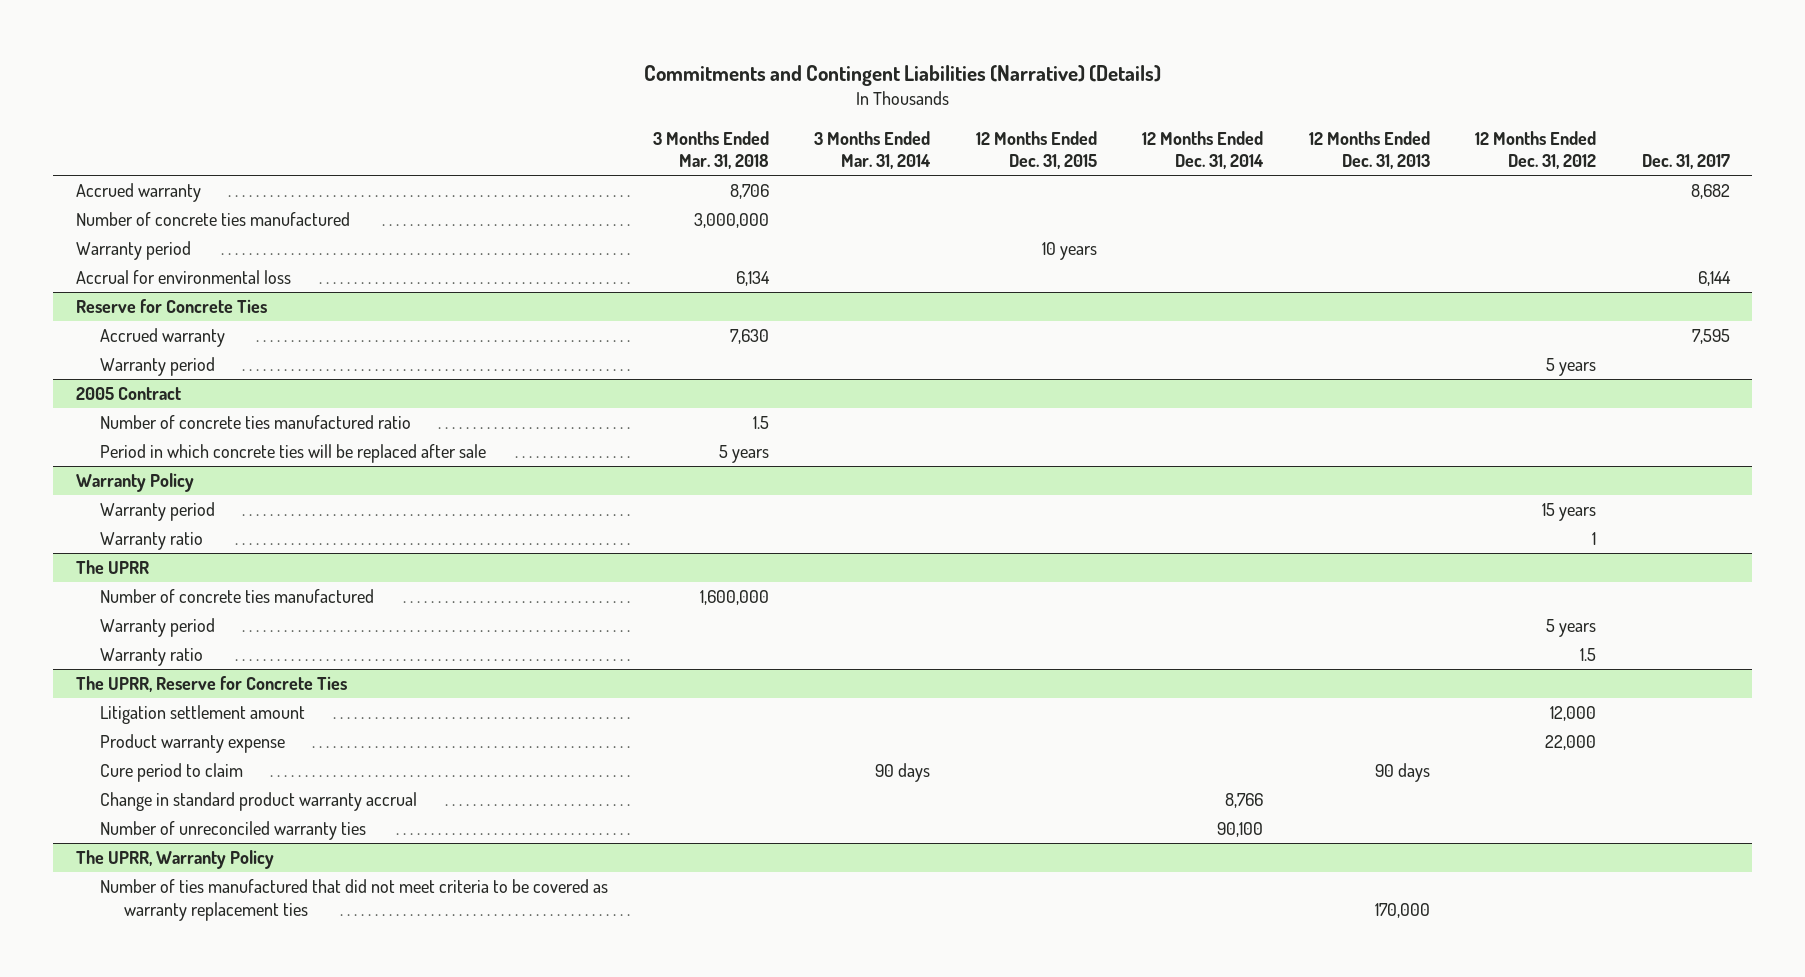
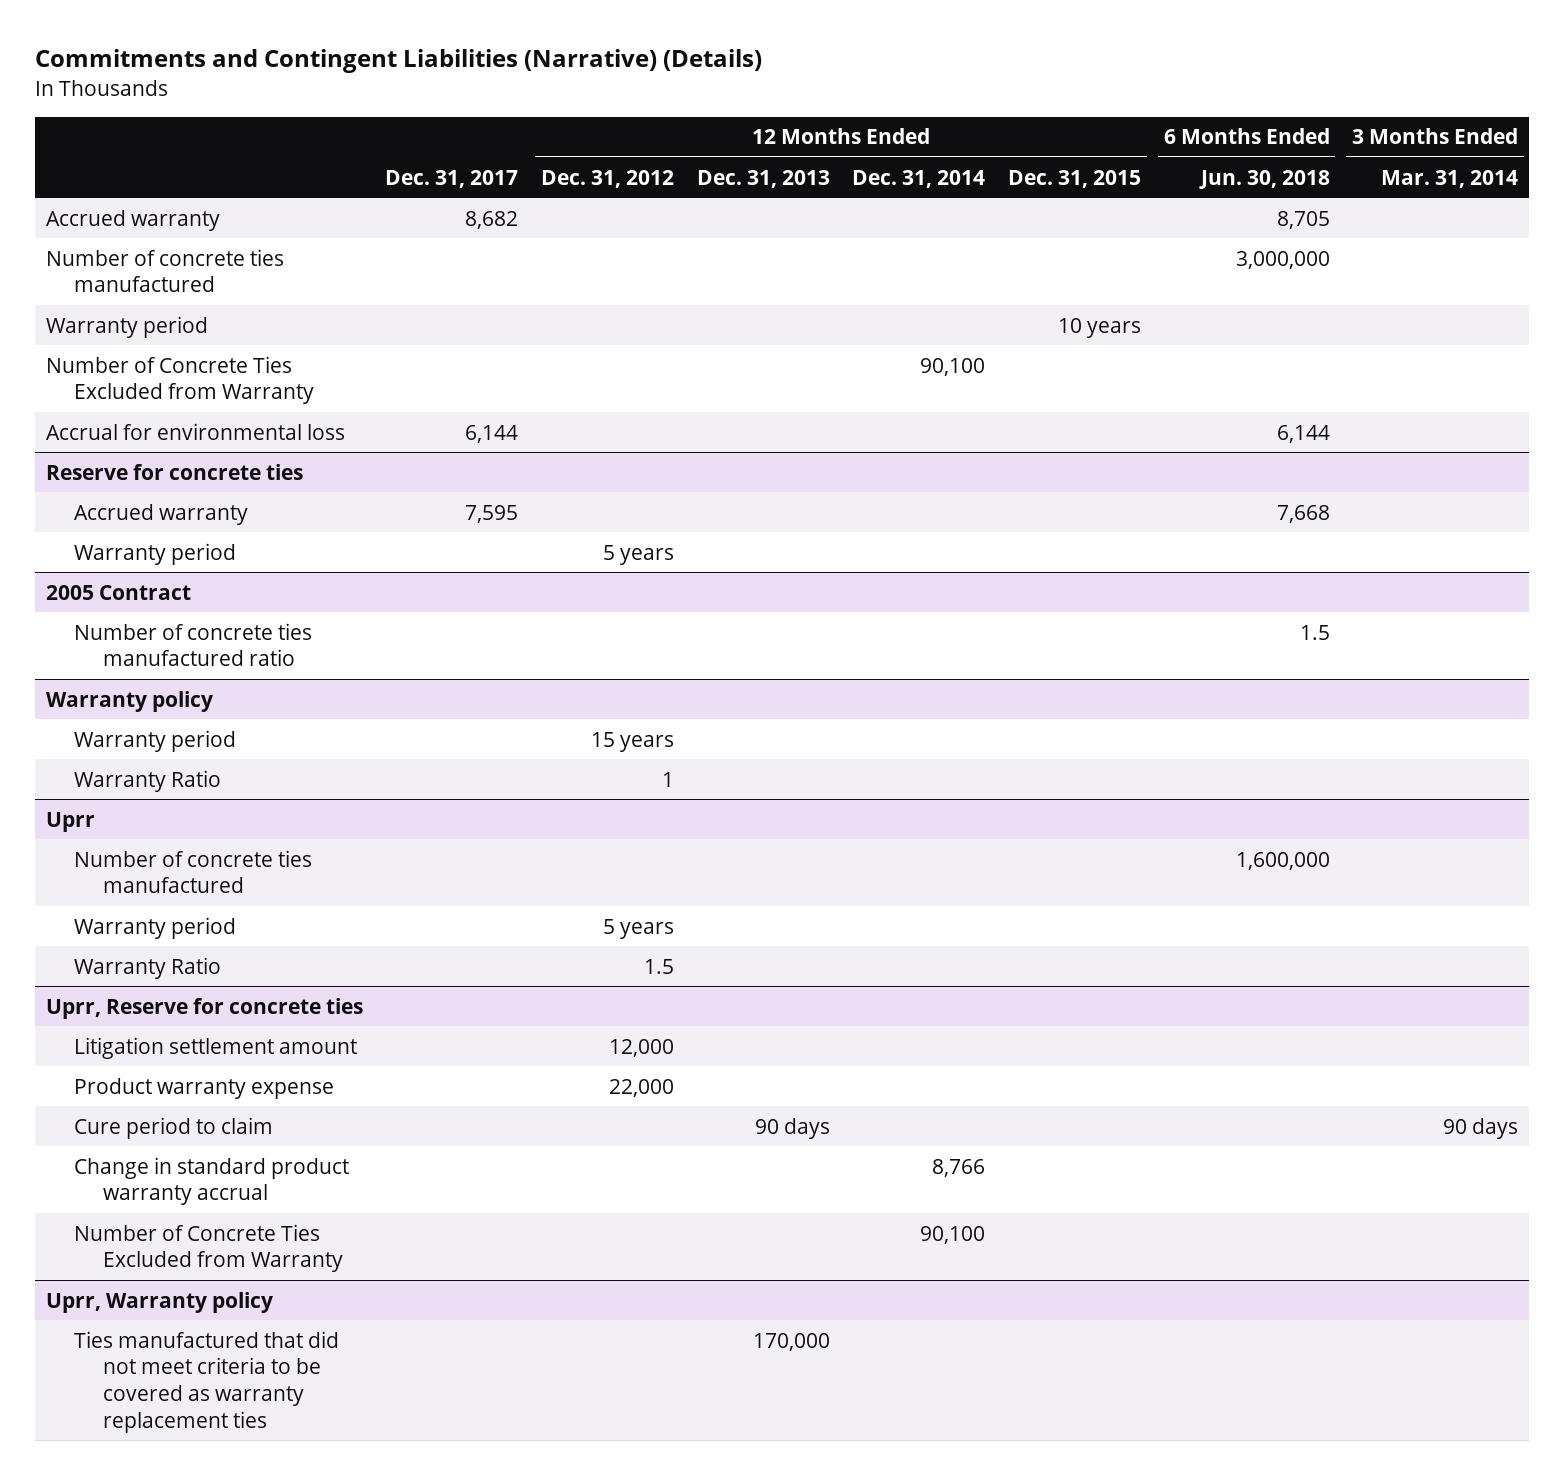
- | 3 Months Ended Mar. 31, 2018 | 3 Months Ended Mar. 31, 2014 | 12 Months Ended Dec. 31, 2015 | 12 Months Ended Dec. 31, 2014 | 12 Months Ended Dec. 31, 2013 | 12 Months Ended Dec. 31, 2012 | Dec. 31, 2017
+ | Dec. 31, 2017 | 12 Months Ended Dec. 31, 2012 | 12 Months Ended Dec. 31, 2013 | 12 Months Ended Dec. 31, 2014 | 12 Months Ended Dec. 31, 2015 | 6 Months Ended Jun. 30, 2018 | 3 Months Ended Mar. 31, 2014
+ Number of Concrete Ties Excluded from Warranty | | | | 90,100 | | |
- Reserve for Concrete Ties
+ Reserve for concrete ties
@ 2005 Contract
- Period in which concrete ties will be replaced after sale | 5 years | | | | | |
- Warranty Policy
+ Warranty policy
- Warranty ratio | | | | | | 1 |
- The UPRR
+ Warranty Ratio | | 1 | | | | |
+ Uprr
- Warranty ratio | | | | | | 1.5 |
- The UPRR, Reserve for Concrete Ties
+ Warranty Ratio | | 1.5 | | | | |
+ Uprr, Reserve for concrete ties
- Number of unreconciled warranty ties | | | | 90,100 | | |
- The UPRR, Warranty Policy
- Number of ties manufactured that did not meet criteria to be covered as warranty replacement ties | | | | | 170,000 | |
+ Number of Concrete Ties Excluded from Warranty | | | | 90,100 | | |
+ Uprr, Warranty policy
+ Ties manufactured that did not meet criteria to be covered as warranty replacement ties | | | 170,000 | | | |

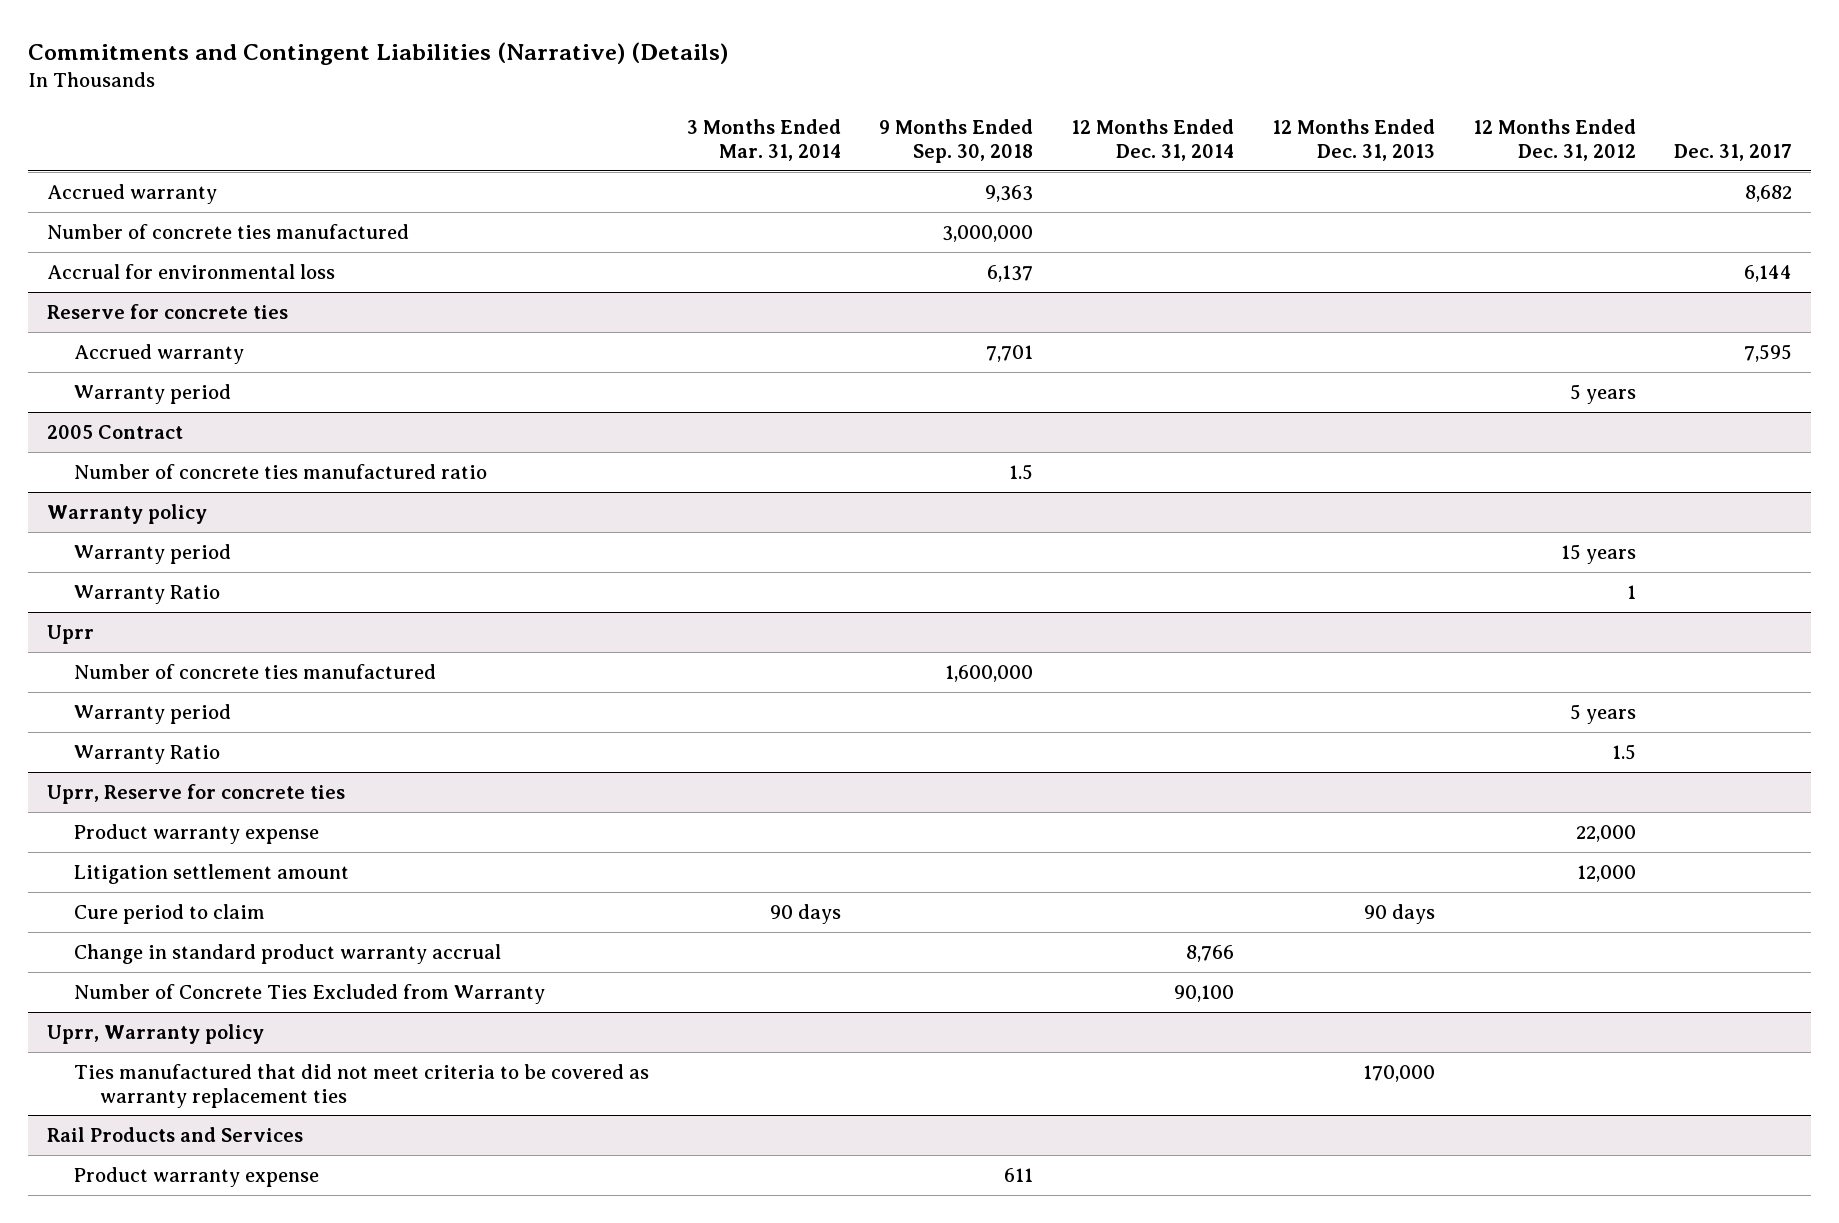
- | Dec. 31, 2017 | 12 Months Ended Dec. 31, 2012 | 12 Months Ended Dec. 31, 2013 | 12 Months Ended Dec. 31, 2014 | 12 Months Ended Dec. 31, 2015 | 6 Months Ended Jun. 30, 2018 | 3 Months Ended Mar. 31, 2014
+ | 3 Months Ended Mar. 31, 2014 | 9 Months Ended Sep. 30, 2018 | 12 Months Ended Dec. 31, 2014 | 12 Months Ended Dec. 31, 2013 | 12 Months Ended Dec. 31, 2012 | Dec. 31, 2017
- Warranty period | | | | | 10 years | |
- Number of Concrete Ties Excluded from Warranty | | | | 90,100 | | |
@ Uprr, Reserve for concrete ties
moved down: Litigation settlement amount | | | | | 12,000 |
+ Rail Products and Services
+ Product warranty expense | | 611 | | | |

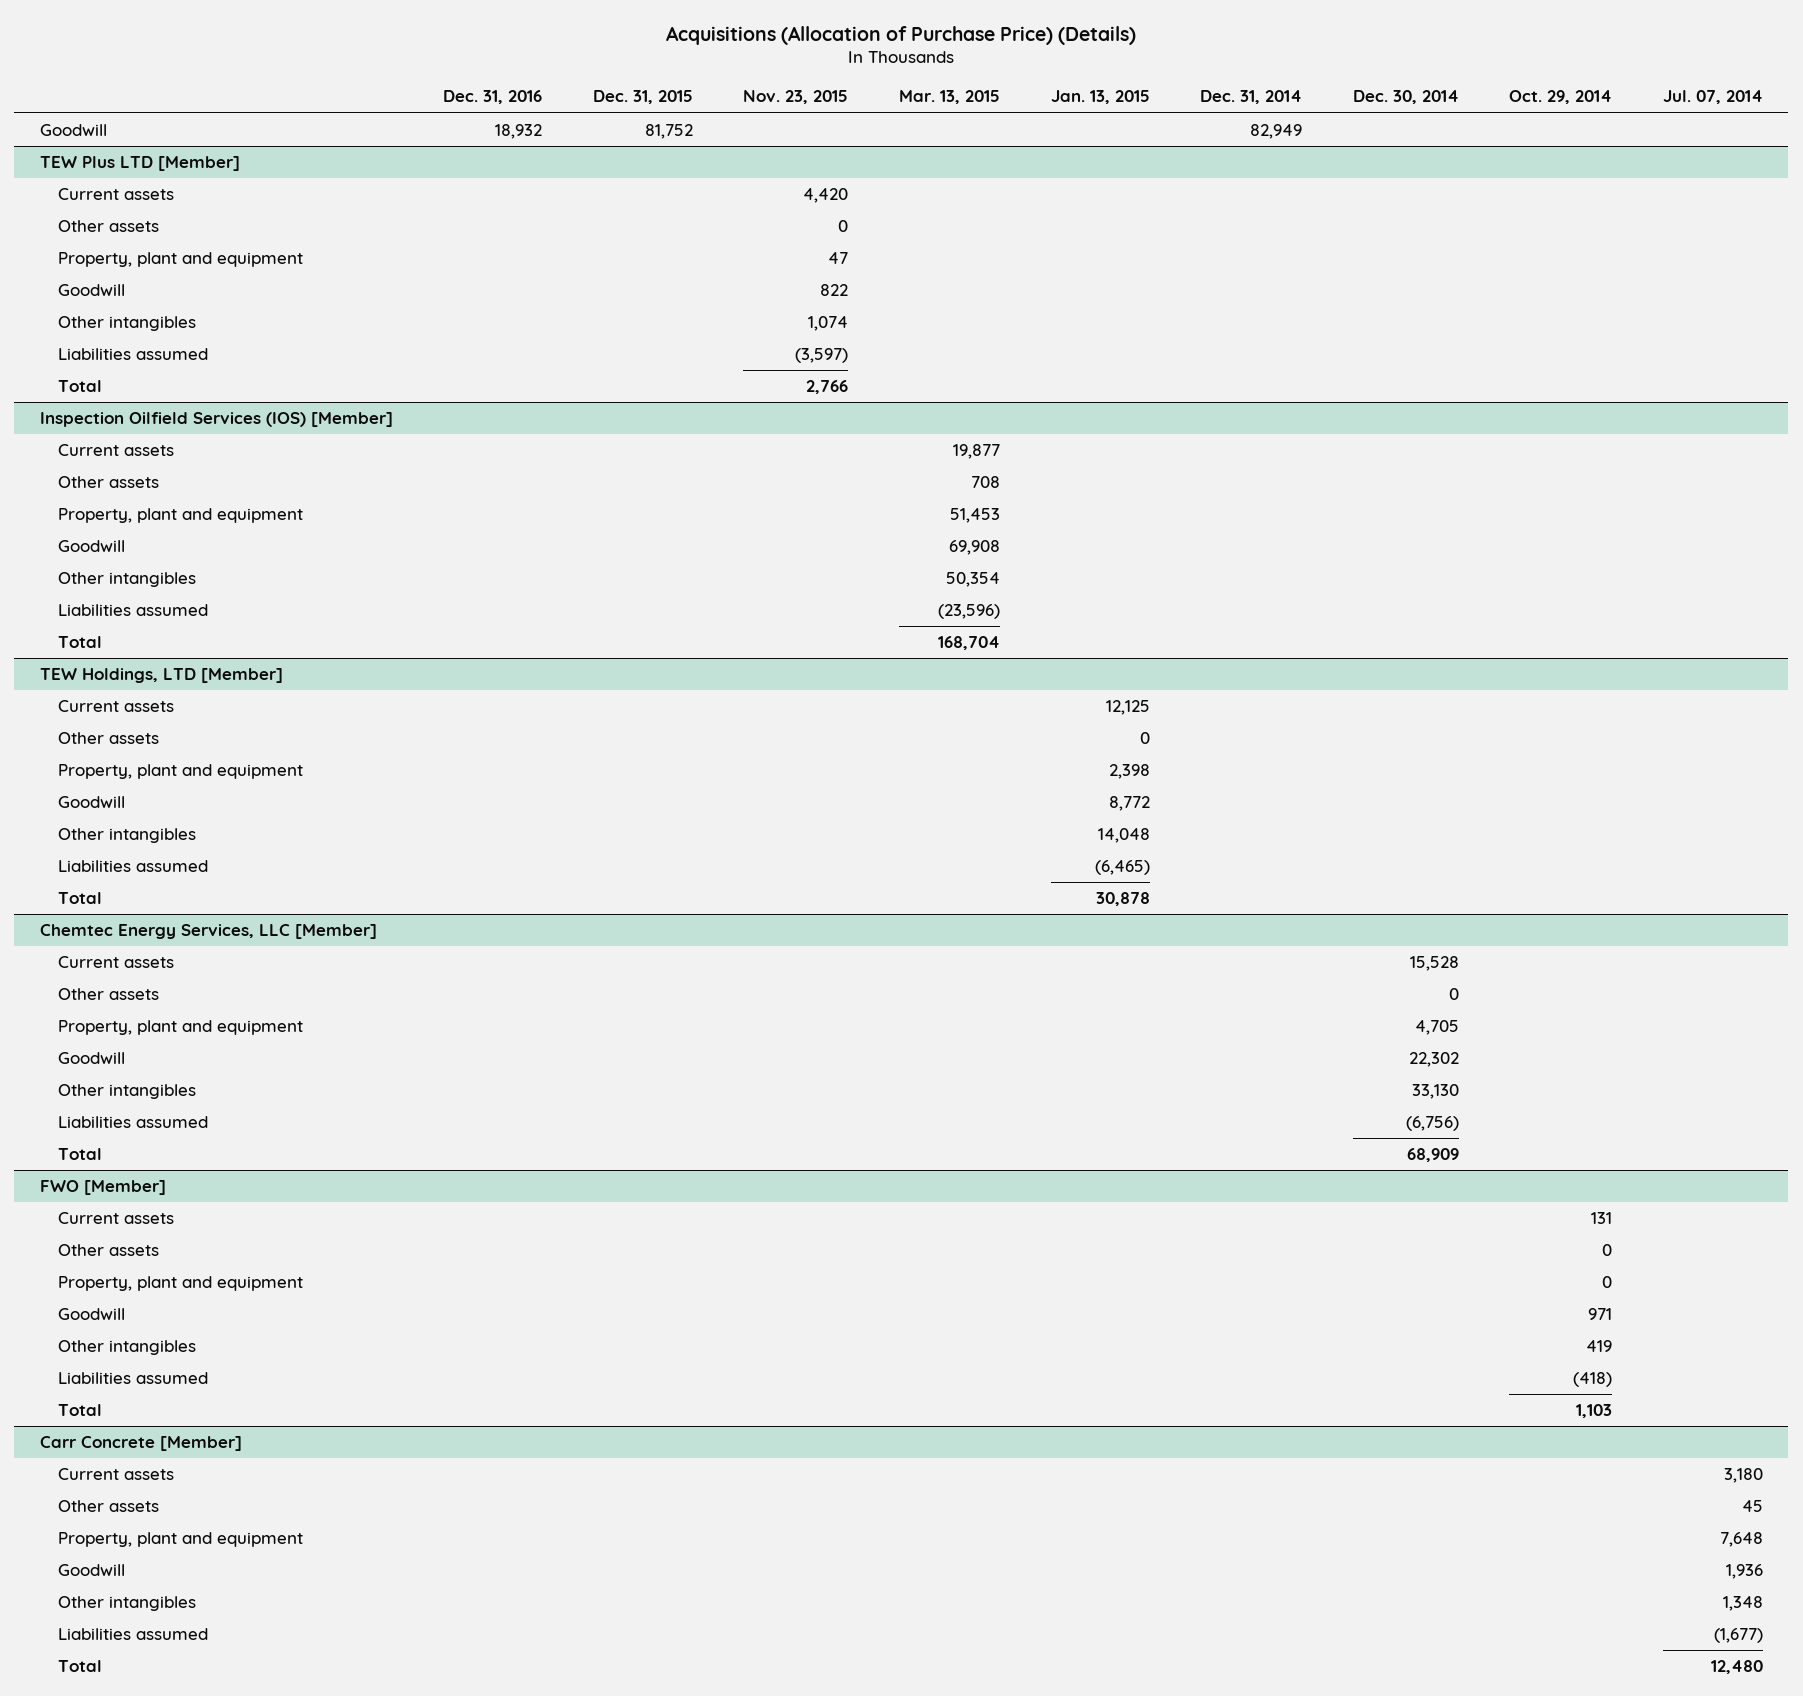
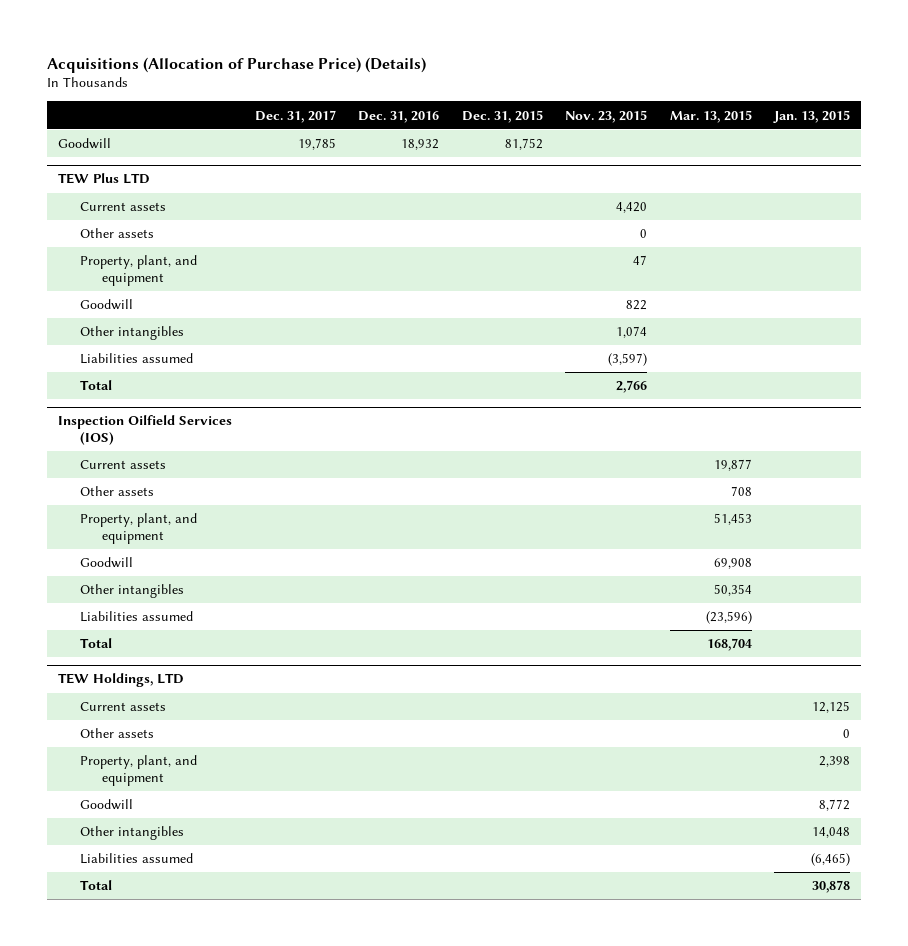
- | Dec. 31, 2016 | Dec. 31, 2015 | Nov. 23, 2015 | Mar. 13, 2015 | Jan. 13, 2015 | Dec. 31, 2014 | Dec. 30, 2014 | Oct. 29, 2014 | Jul. 07, 2014
+ | Dec. 31, 2017 | Dec. 31, 2016 | Dec. 31, 2015 | Nov. 23, 2015 | Mar. 13, 2015 | Jan. 13, 2015
- TEW Plus LTD [Member]
+ TEW Plus LTD
- Property, plant and equipment | | | 47 | | | | | |
+ Property, plant, and equipment | | | | 47 | |
- Inspection Oilfield Services (IOS) [Member]
+ Inspection Oilfield Services (IOS)
- Property, plant and equipment | | | | 51,453 | | | | |
+ Property, plant, and equipment | | | | | 51,453 |
- TEW Holdings, LTD [Member]
+ TEW Holdings, LTD
- Property, plant and equipment | | | | | 2,398 | | | |
+ Property, plant, and equipment | | | | | | 2,398
- Chemtec Energy Services, LLC [Member]
- Current assets | | | | | | | 15,528 | |
- Other assets | | | | | | | 0 | |
- Property, plant and equipment | | | | | | | 4,705 | |
- Goodwill | | | | | | | 22,302 | |
- Other intangibles | | | | | | | 33,130 | |
- Liabilities assumed | | | | | | | (6,756) | |
- Total | | | | | | | 68,909 | |
- FWO [Member]
- Current assets | | | | | | | | 131 |
- Other assets | | | | | | | | 0 |
- Property, plant and equipment | | | | | | | | 0 |
- Goodwill | | | | | | | | 971 |
- Other intangibles | | | | | | | | 419 |
- Liabilities assumed | | | | | | | | (418) |
- Total | | | | | | | | 1,103 |
- Carr Concrete [Member]
- Current assets | | | | | | | | | 3,180
- Other assets | | | | | | | | | 45
- Property, plant and equipment | | | | | | | | | 7,648
- Goodwill | | | | | | | | | 1,936
- Other intangibles | | | | | | | | | 1,348
- Liabilities assumed | | | | | | | | | (1,677)
- Total | | | | | | | | | 12,480

